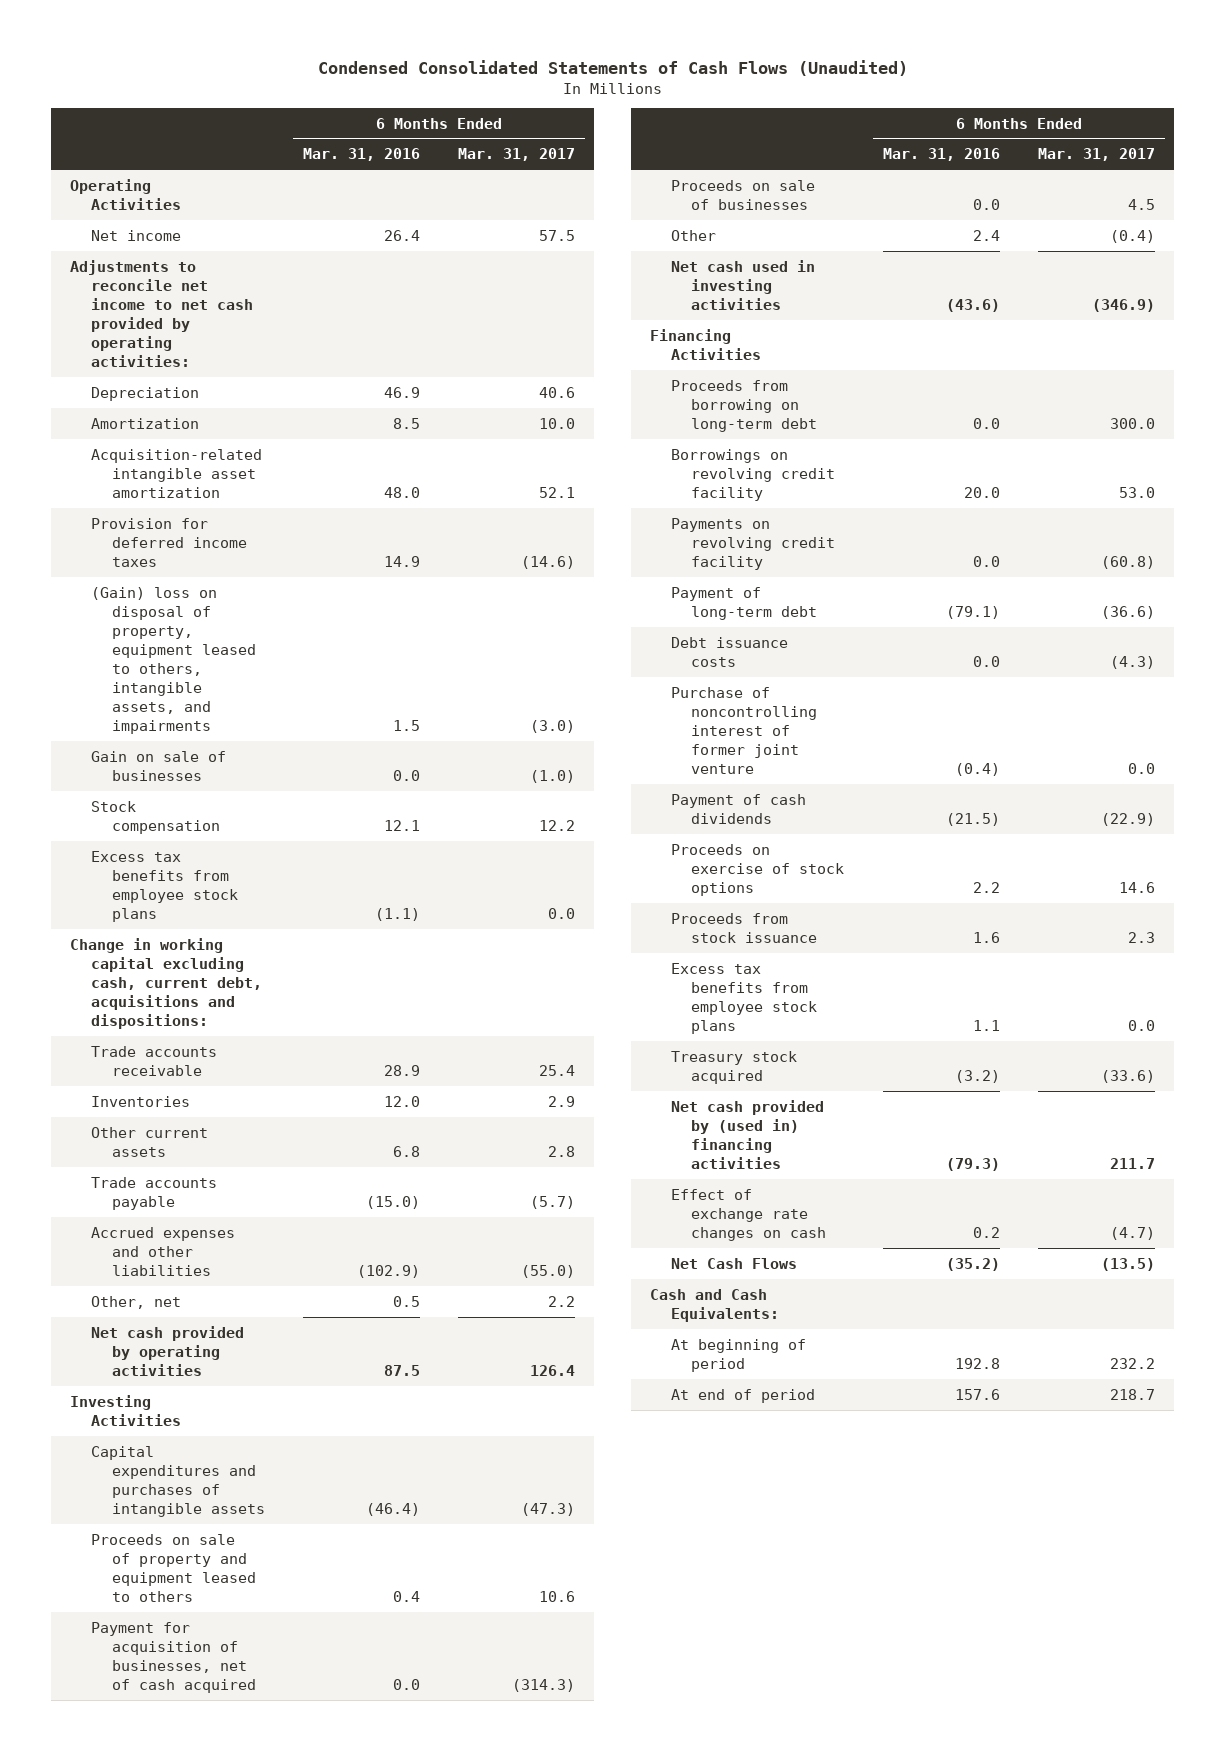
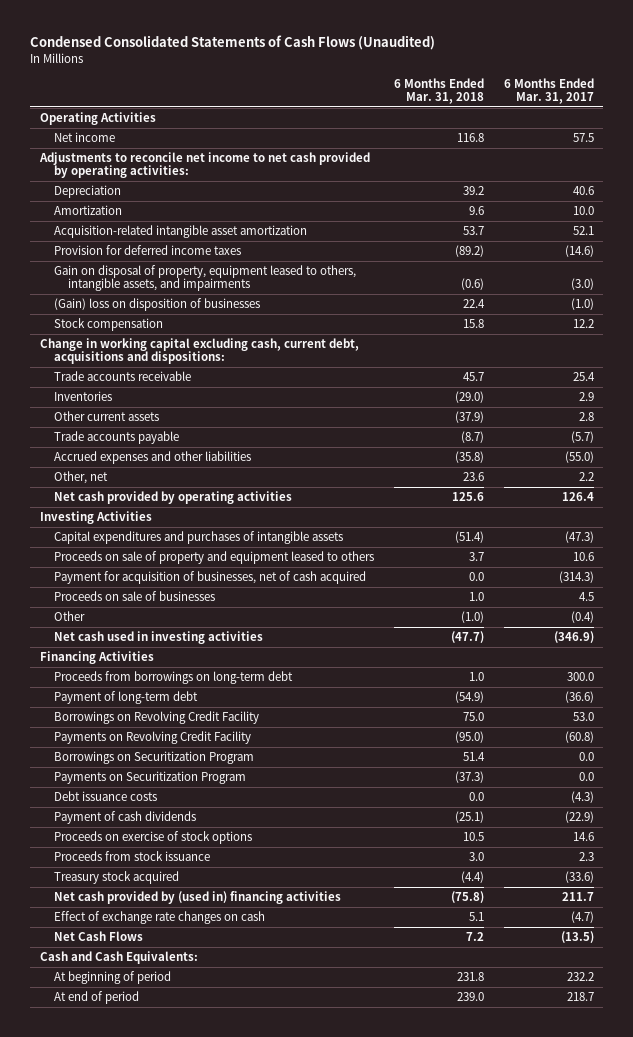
- | 6 Months Ended Mar. 31, 2016 | 6 Months Ended Mar. 31, 2017
+ | 6 Months Ended Mar. 31, 2018 | 6 Months Ended Mar. 31, 2017
- (Gain) loss on disposal of property, equipment leased to others, intangible assets, and impairments | 1.5 | (3.0)
- Gain on sale of businesses | 0.0 | (1.0)
+ Gain on disposal of property, equipment leased to others, intangible assets, and impairments | (0.6) | (3.0)
+ (Gain) loss on disposition of businesses | 22.4 | (1.0)
- Excess tax benefits from employee stock plans | (1.1) | 0.0
- Proceeds from borrowing on long-term debt | 0.0 | 300.0
- Borrowings on revolving credit facility | 20.0 | 53.0
- Payments on revolving credit facility | 0.0 | (60.8)
+ Proceeds from borrowings on long-term debt | 1.0 | 300.0
+ Borrowings on Revolving Credit Facility | 75.0 | 53.0
+ Payments on Revolving Credit Facility | (95.0) | (60.8)
+ Borrowings on Securitization Program | 51.4 | 0.0
+ Payments on Securitization Program | (37.3) | 0.0
- Purchase of noncontrolling interest of former joint venture | (0.4) | 0.0
- Excess tax benefits from employee stock plans | 1.1 | 0.0

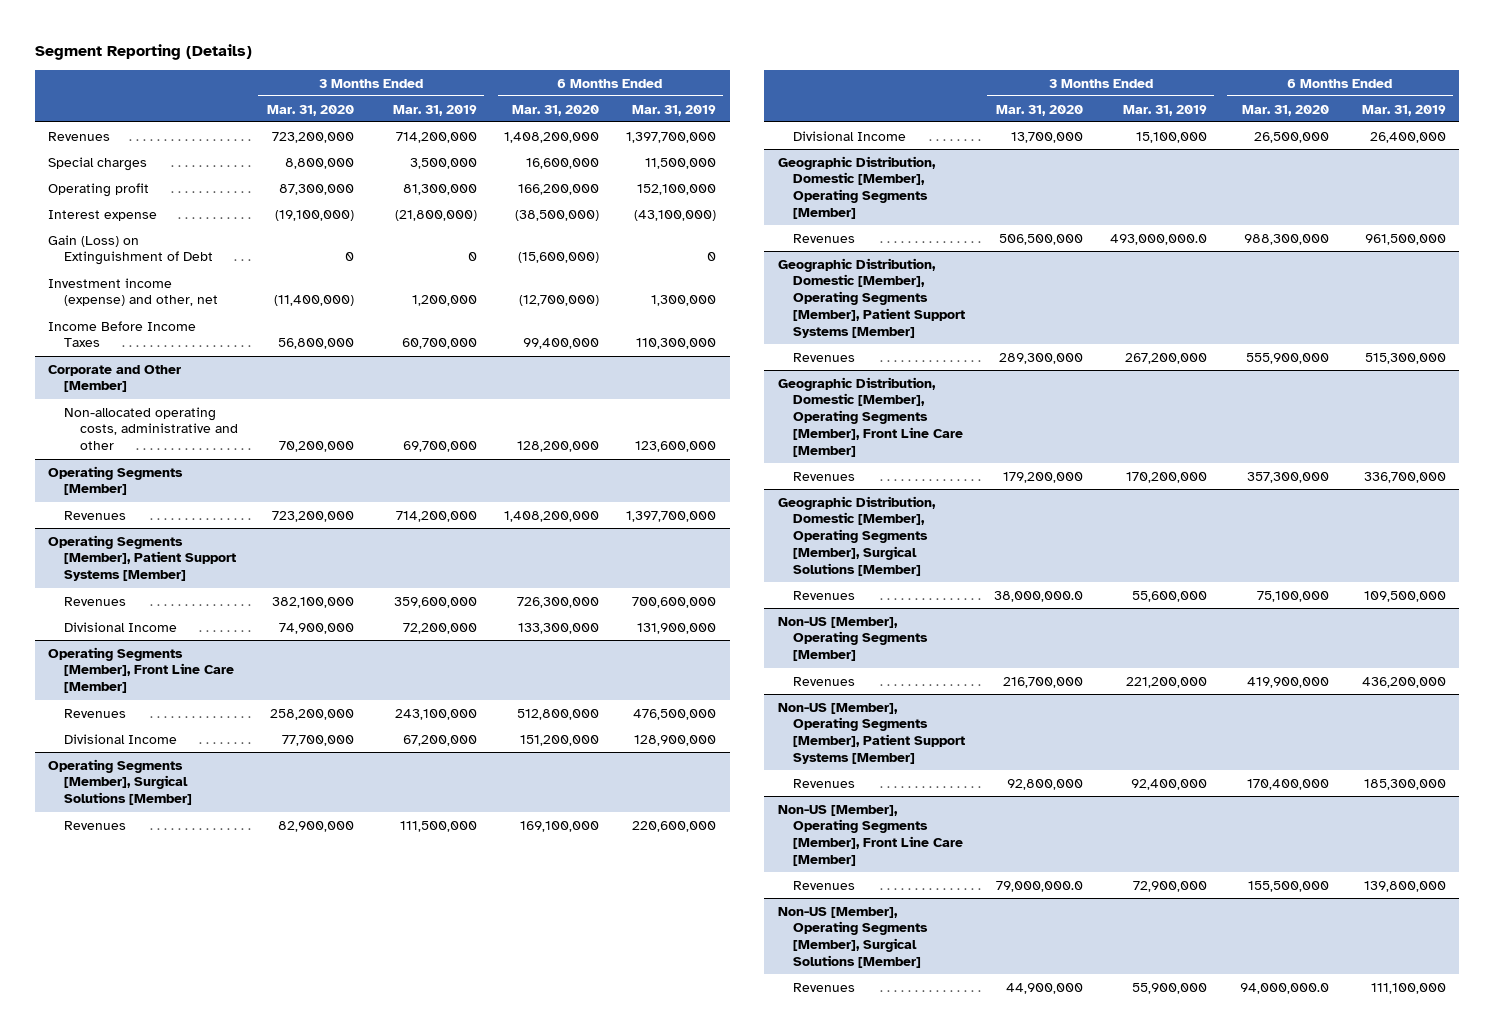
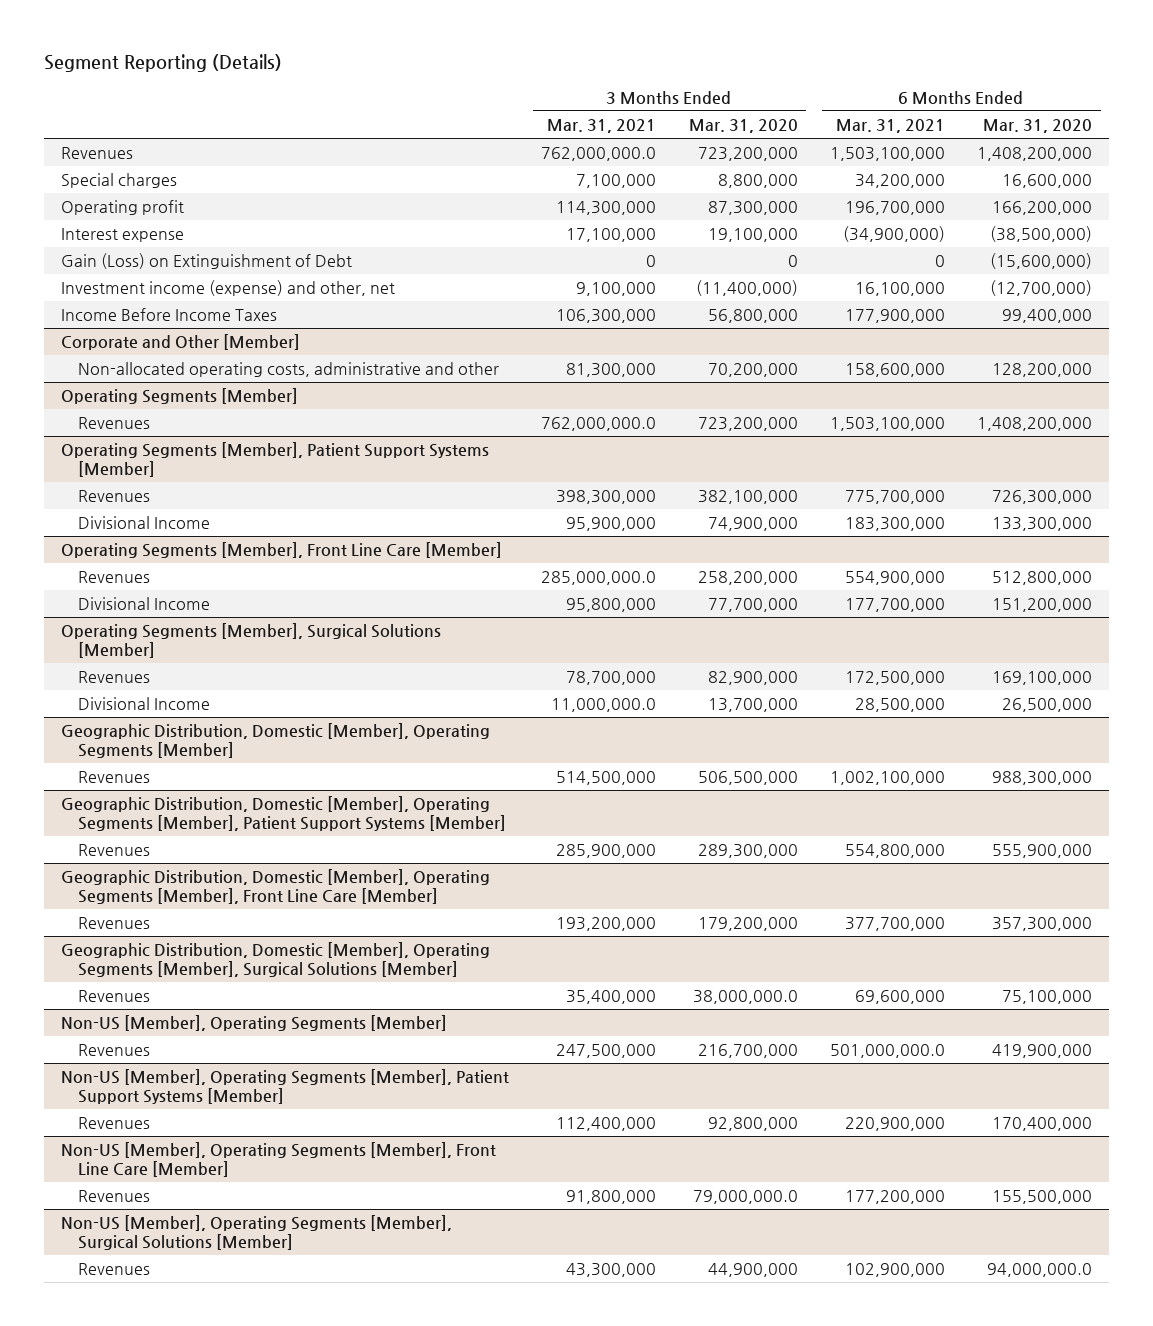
- | 3 Months Ended Mar. 31, 2020 | 3 Months Ended Mar. 31, 2019 | 6 Months Ended Mar. 31, 2020 | 6 Months Ended Mar. 31, 2019
+ | 3 Months Ended Mar. 31, 2021 | 3 Months Ended Mar. 31, 2020 | 6 Months Ended Mar. 31, 2021 | 6 Months Ended Mar. 31, 2020
- Interest expense | (19,100,000) | (21,800,000) | (38,500,000) | (43,100,000)
+ Interest expense | 17,100,000 | 19,100,000 | (34,900,000) | (38,500,000)

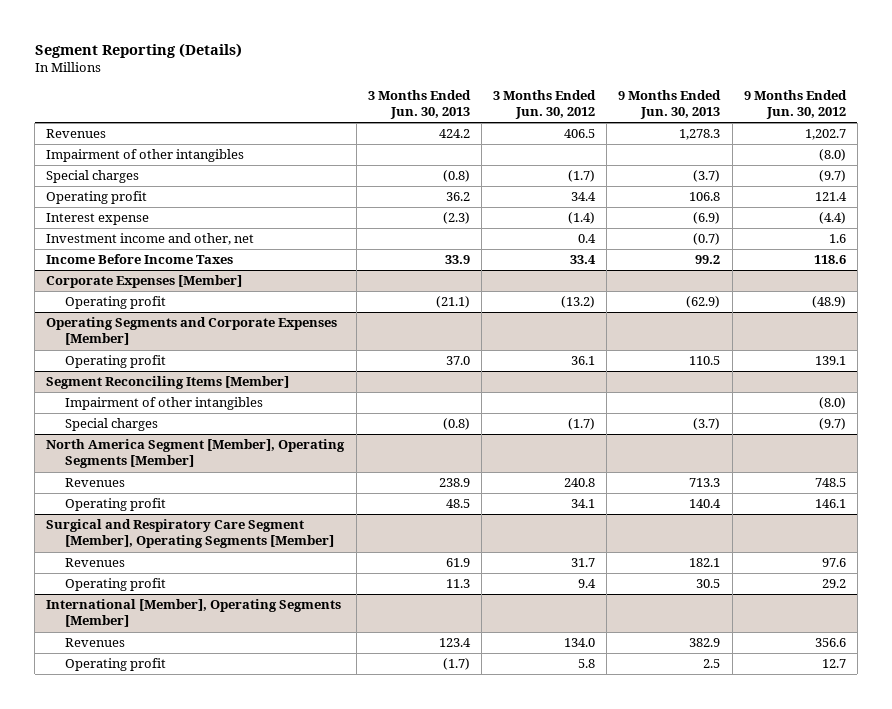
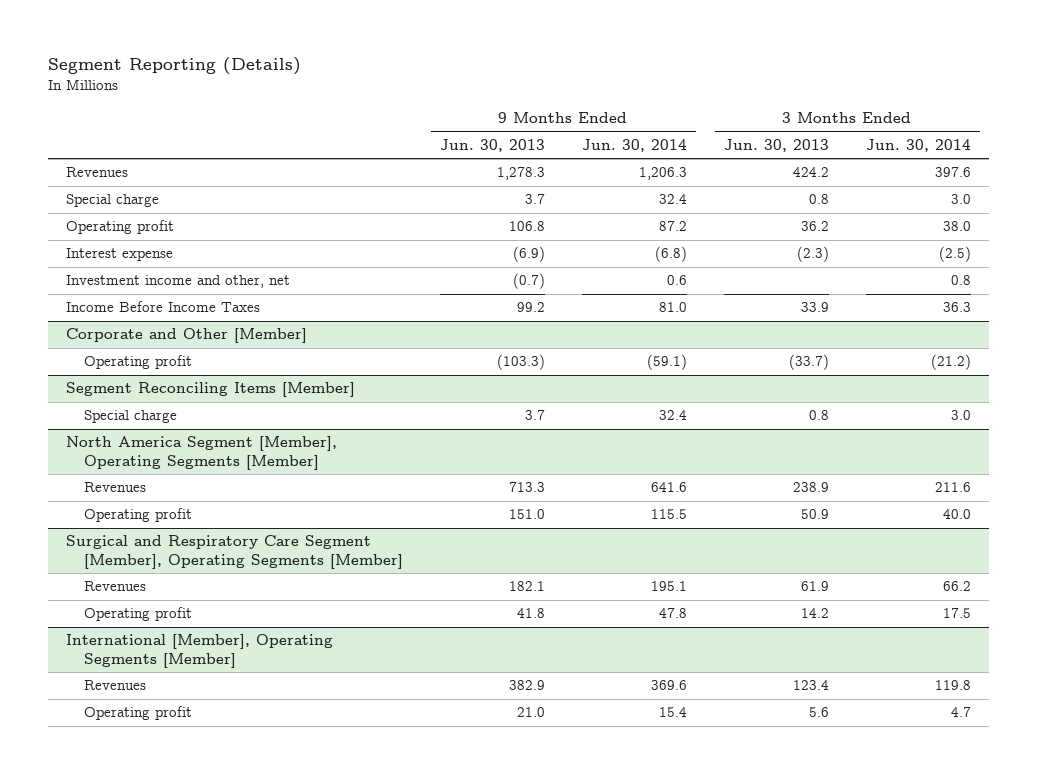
- | 3 Months Ended Jun. 30, 2013 | 3 Months Ended Jun. 30, 2012 | 9 Months Ended Jun. 30, 2013 | 9 Months Ended Jun. 30, 2012
+ | 9 Months Ended Jun. 30, 2013 | 9 Months Ended Jun. 30, 2014 | 3 Months Ended Jun. 30, 2013 | 3 Months Ended Jun. 30, 2014
- Impairment of other intangibles | | | | (8.0)
- Special charges | (0.8) | (1.7) | (3.7) | (9.7)
+ Special charge | 3.7 | 32.4 | 0.8 | 3.0
- Corporate Expenses [Member]
- Operating profit | (21.1) | (13.2) | (62.9) | (48.9)
- Operating Segments and Corporate Expenses [Member]
- Operating profit | 37.0 | 36.1 | 110.5 | 139.1
+ Corporate and Other [Member]
+ Operating profit | (103.3) | (59.1) | (33.7) | (21.2)
@ Segment Reconciling Items [Member]
- Impairment of other intangibles | | | | (8.0)
- Special charges | (0.8) | (1.7) | (3.7) | (9.7)
+ Special charge | 3.7 | 32.4 | 0.8 | 3.0
@ North America Segment [Member], Operating Segments [Member]
- Operating profit | 48.5 | 34.1 | 140.4 | 146.1
+ Operating profit | 151.0 | 115.5 | 50.9 | 40.0
@ Surgical and Respiratory Care Segment [Member], Operating Segments [Member]
- Operating profit | 11.3 | 9.4 | 30.5 | 29.2
+ Operating profit | 41.8 | 47.8 | 14.2 | 17.5
@ International [Member], Operating Segments [Member]
- Operating profit | (1.7) | 5.8 | 2.5 | 12.7
+ Operating profit | 21.0 | 15.4 | 5.6 | 4.7

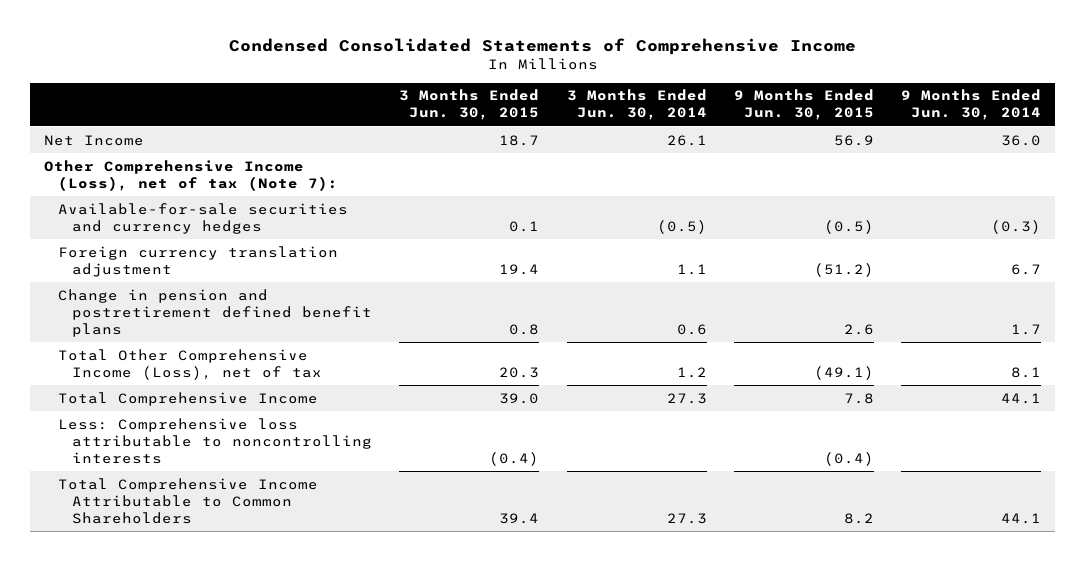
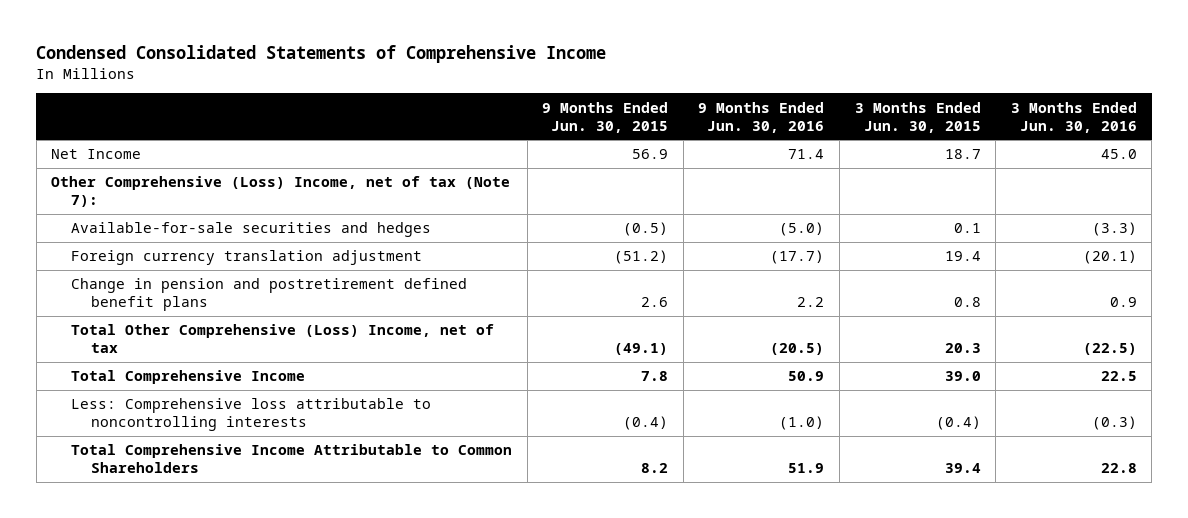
- | 3 Months Ended Jun. 30, 2015 | 3 Months Ended Jun. 30, 2014 | 9 Months Ended Jun. 30, 2015 | 9 Months Ended Jun. 30, 2014
+ | 9 Months Ended Jun. 30, 2015 | 9 Months Ended Jun. 30, 2016 | 3 Months Ended Jun. 30, 2015 | 3 Months Ended Jun. 30, 2016
- Other Comprehensive Income (Loss), net of tax (Note 7):
- Available-for-sale securities and currency hedges | 0.1 | (0.5) | (0.5) | (0.3)
+ Other Comprehensive (Loss) Income, net of tax (Note 7):
+ Available-for-sale securities and hedges | (0.5) | (5.0) | 0.1 | (3.3)
- Total Other Comprehensive Income (Loss), net of tax | 20.3 | 1.2 | (49.1) | 8.1
+ Total Other Comprehensive (Loss) Income, net of tax | (49.1) | (20.5) | 20.3 | (22.5)

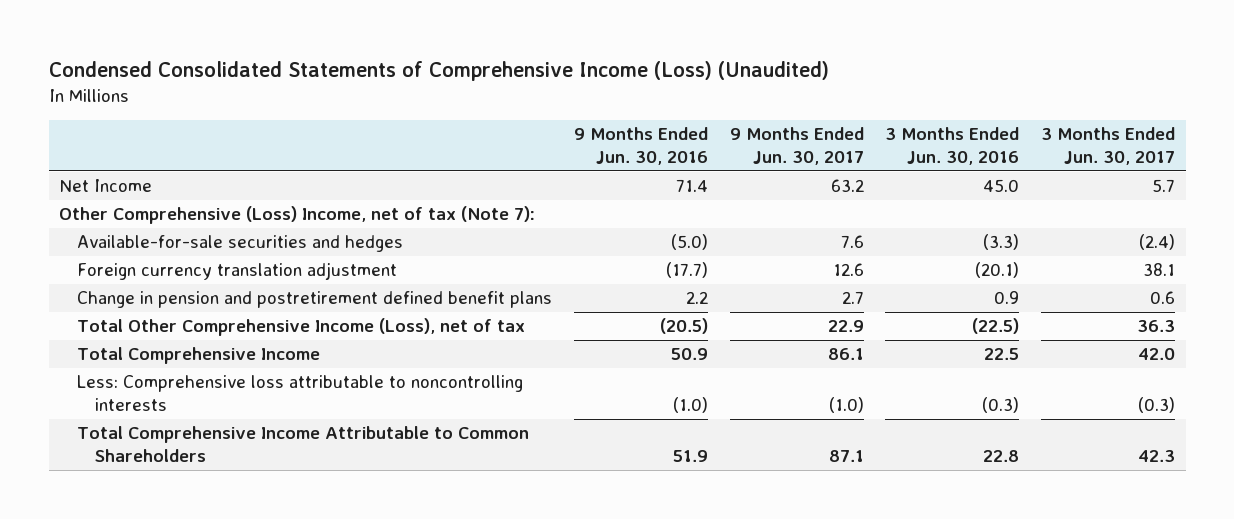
- Condensed Consolidated Statements of Comprehensive Income
+ Condensed Consolidated Statements of Comprehensive Income (Loss) (Unaudited)
- | 9 Months Ended Jun. 30, 2015 | 9 Months Ended Jun. 30, 2016 | 3 Months Ended Jun. 30, 2015 | 3 Months Ended Jun. 30, 2016
+ | 9 Months Ended Jun. 30, 2016 | 9 Months Ended Jun. 30, 2017 | 3 Months Ended Jun. 30, 2016 | 3 Months Ended Jun. 30, 2017
- Total Other Comprehensive (Loss) Income, net of tax | (49.1) | (20.5) | 20.3 | (22.5)
+ Total Other Comprehensive Income (Loss), net of tax | (20.5) | 22.9 | (22.5) | 36.3

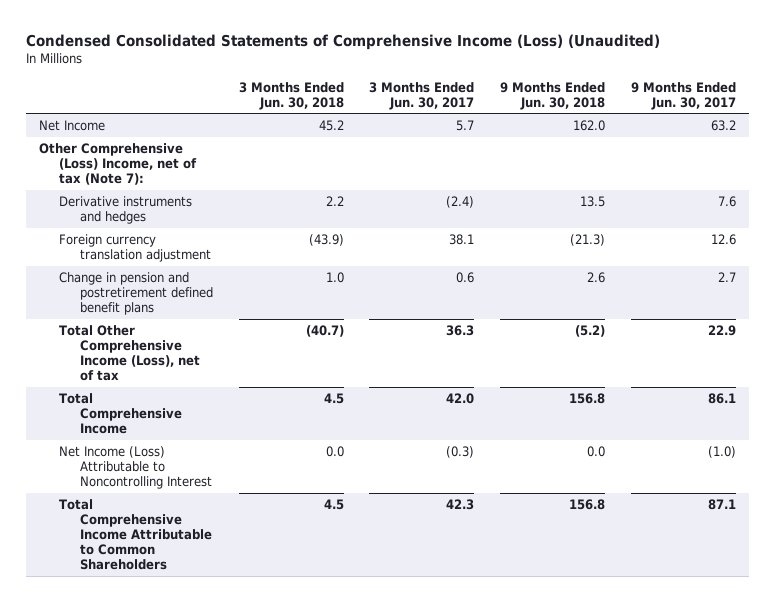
- | 9 Months Ended Jun. 30, 2016 | 9 Months Ended Jun. 30, 2017 | 3 Months Ended Jun. 30, 2016 | 3 Months Ended Jun. 30, 2017
+ | 3 Months Ended Jun. 30, 2018 | 3 Months Ended Jun. 30, 2017 | 9 Months Ended Jun. 30, 2018 | 9 Months Ended Jun. 30, 2017
- Available-for-sale securities and hedges | (5.0) | 7.6 | (3.3) | (2.4)
+ Derivative instruments and hedges | 2.2 | (2.4) | 13.5 | 7.6
- Less: Comprehensive loss attributable to noncontrolling interests | (1.0) | (1.0) | (0.3) | (0.3)
+ Net Income (Loss) Attributable to Noncontrolling Interest | 0.0 | (0.3) | 0.0 | (1.0)

